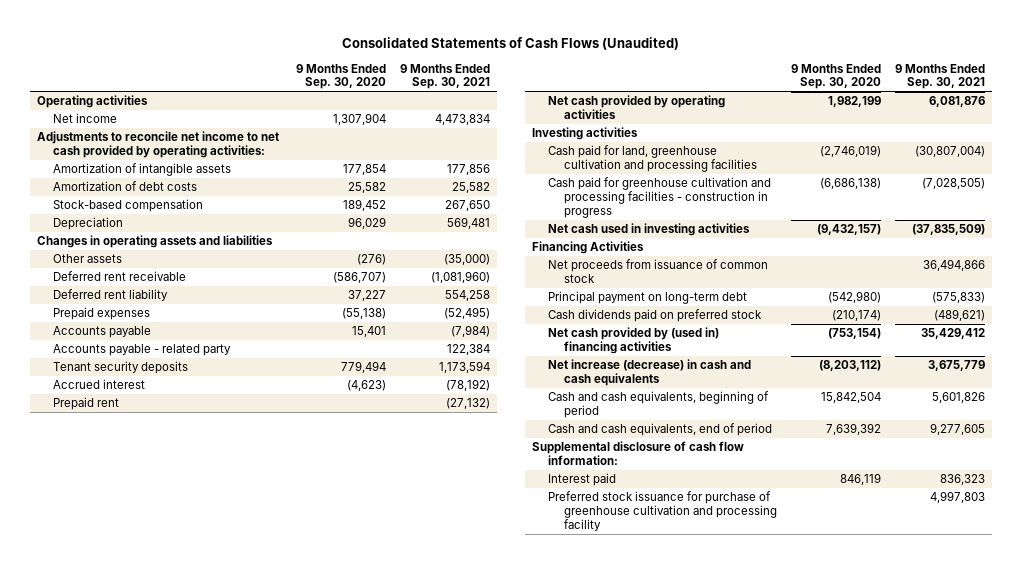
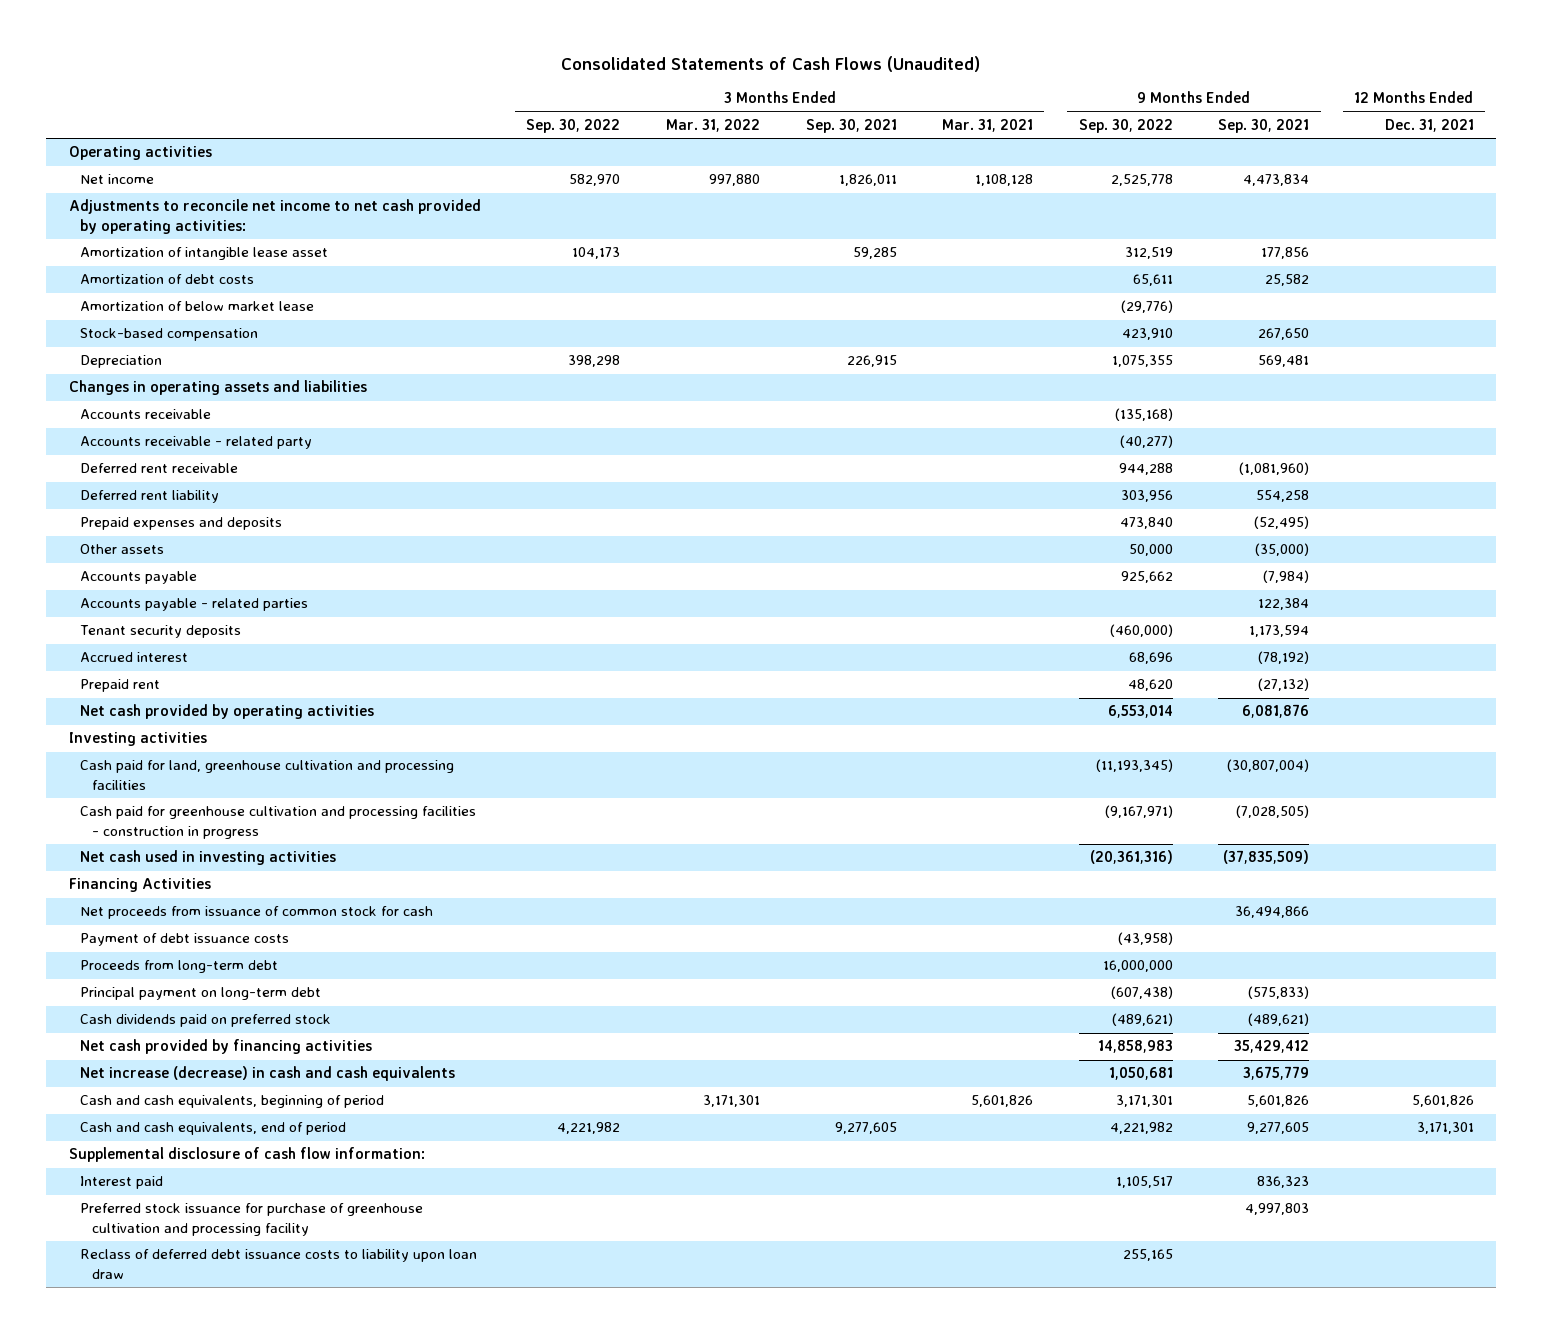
- | 9 Months Ended Sep. 30, 2020 | 9 Months Ended Sep. 30, 2021
+ | 3 Months Ended Sep. 30, 2022 | 3 Months Ended Mar. 31, 2022 | 3 Months Ended Sep. 30, 2021 | 3 Months Ended Mar. 31, 2021 | 9 Months Ended Sep. 30, 2022 | 9 Months Ended Sep. 30, 2021 | 12 Months Ended Dec. 31, 2021
- Amortization of intangible assets | 177,854 | 177,856
+ Amortization of intangible lease asset | 104,173 | | 59,285 | | 312,519 | 177,856 |
+ Amortization of below market lease | | | | | (29,776) | |
+ Accounts receivable | | | | | (135,168) | |
+ Accounts receivable - related party | | | | | (40,277) | |
- Prepaid expenses | (55,138) | (52,495)
+ Prepaid expenses and deposits | | | | | 473,840 | (52,495) |
moved down: Other assets | | | | | 50,000 | (35,000) |
- Accounts payable - related party | | 122,384
+ Accounts payable - related parties | | | | | | 122,384 |
- Net proceeds from issuance of common stock | | 36,494,866
+ Net proceeds from issuance of common stock for cash | | | | | | 36,494,866 |
+ Payment of debt issuance costs | | | | | (43,958) | |
+ Proceeds from long-term debt | | | | | 16,000,000 | |
- Net cash provided by (used in) financing activities | (753,154) | 35,429,412
+ Net cash provided by financing activities | | | | | 14,858,983 | 35,429,412 |
+ Reclass of deferred debt issuance costs to liability upon loan draw | | | | | 255,165 | |

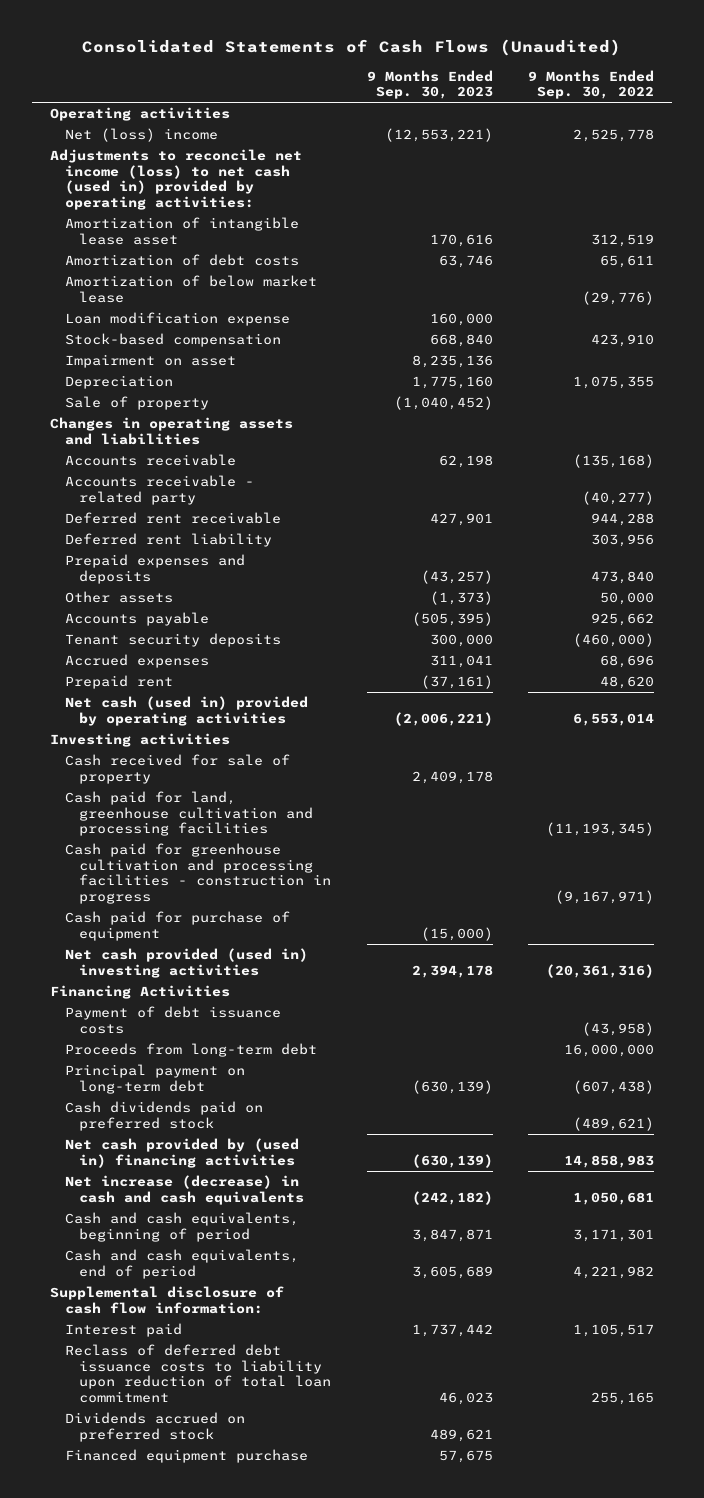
- | 3 Months Ended Sep. 30, 2022 | 3 Months Ended Mar. 31, 2022 | 3 Months Ended Sep. 30, 2021 | 3 Months Ended Mar. 31, 2021 | 9 Months Ended Sep. 30, 2022 | 9 Months Ended Sep. 30, 2021 | 12 Months Ended Dec. 31, 2021
+ | 9 Months Ended Sep. 30, 2023 | 9 Months Ended Sep. 30, 2022
- Net income | 582,970 | 997,880 | 1,826,011 | 1,108,128 | 2,525,778 | 4,473,834 |
- Adjustments to reconcile net income to net cash provided by operating activities:
+ Net (loss) income | (12,553,221) | 2,525,778
+ Adjustments to reconcile net income (loss) to net cash (used in) provided by operating activities:
+ Loan modification expense | 160,000 |
+ Impairment on asset | 8,235,136 |
+ Sale of property | (1,040,452) |
- Accounts payable - related parties | | | | | | 122,384 |
- Accrued interest | | | | | 68,696 | (78,192) |
+ Accrued expenses | 311,041 | 68,696
- Net cash provided by operating activities | | | | | 6,553,014 | 6,081,876 |
+ Net cash (used in) provided by operating activities | (2,006,221) | 6,553,014
+ Cash received for sale of property | 2,409,178 |
- Net cash used in investing activities | | | | | (20,361,316) | (37,835,509) |
+ Cash paid for purchase of equipment | (15,000) |
+ Net cash provided (used in) investing activities | 2,394,178 | (20,361,316)
- Net proceeds from issuance of common stock for cash | | | | | | 36,494,866 |
- Net cash provided by financing activities | | | | | 14,858,983 | 35,429,412 |
+ Net cash provided by (used in) financing activities | (630,139) | 14,858,983
- Preferred stock issuance for purchase of greenhouse cultivation and processing facility | | | | | | 4,997,803 |
- Reclass of deferred debt issuance costs to liability upon loan draw | | | | | 255,165 | |
+ Reclass of deferred debt issuance costs to liability upon reduction of total loan commitment | 46,023 | 255,165
+ Dividends accrued on preferred stock | 489,621 |
+ Financed equipment purchase | 57,675 |

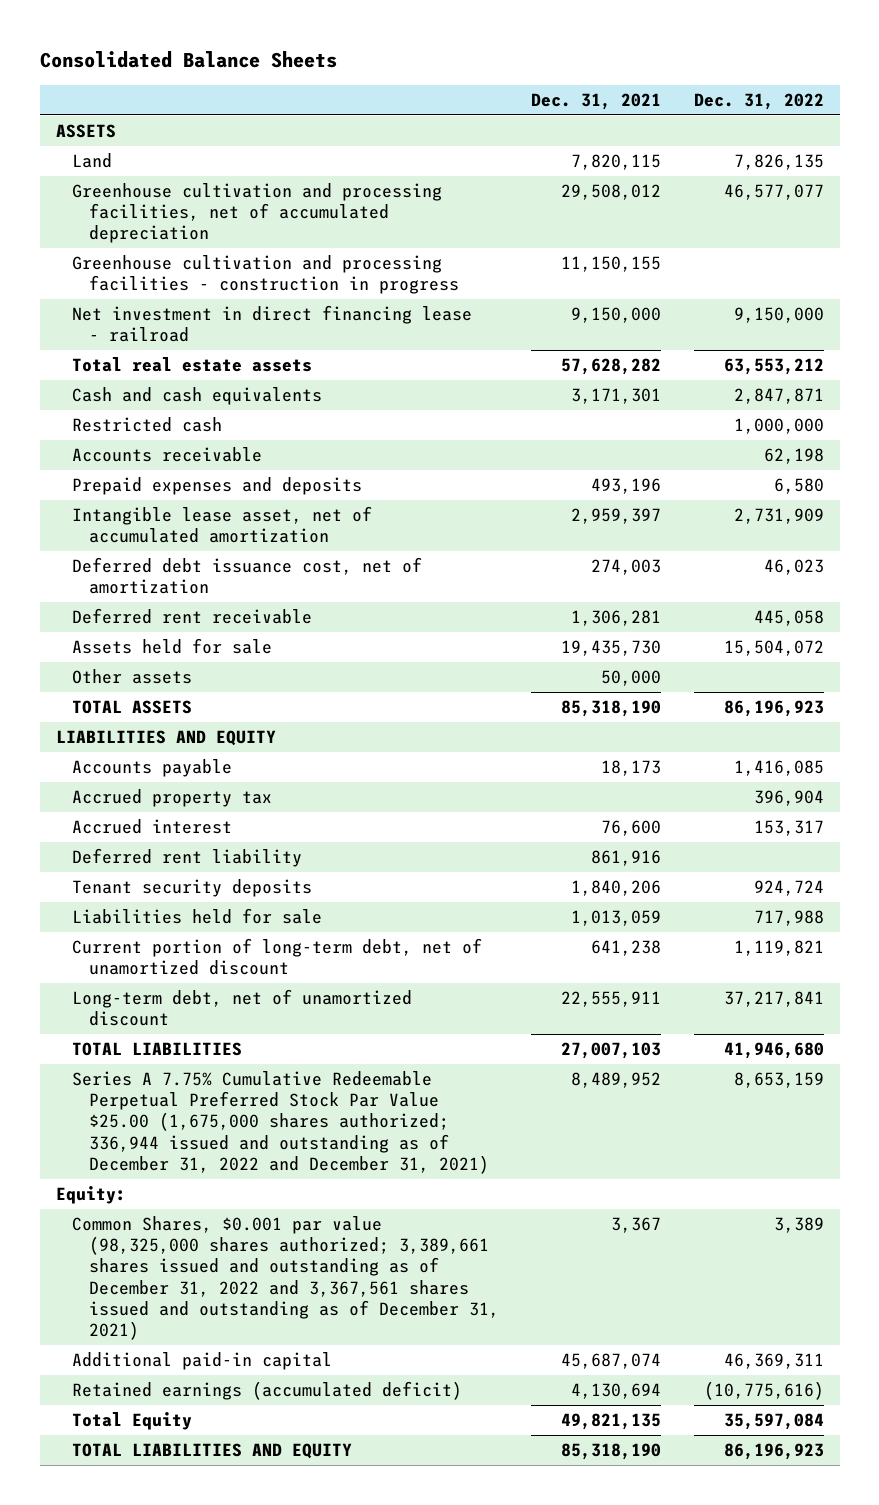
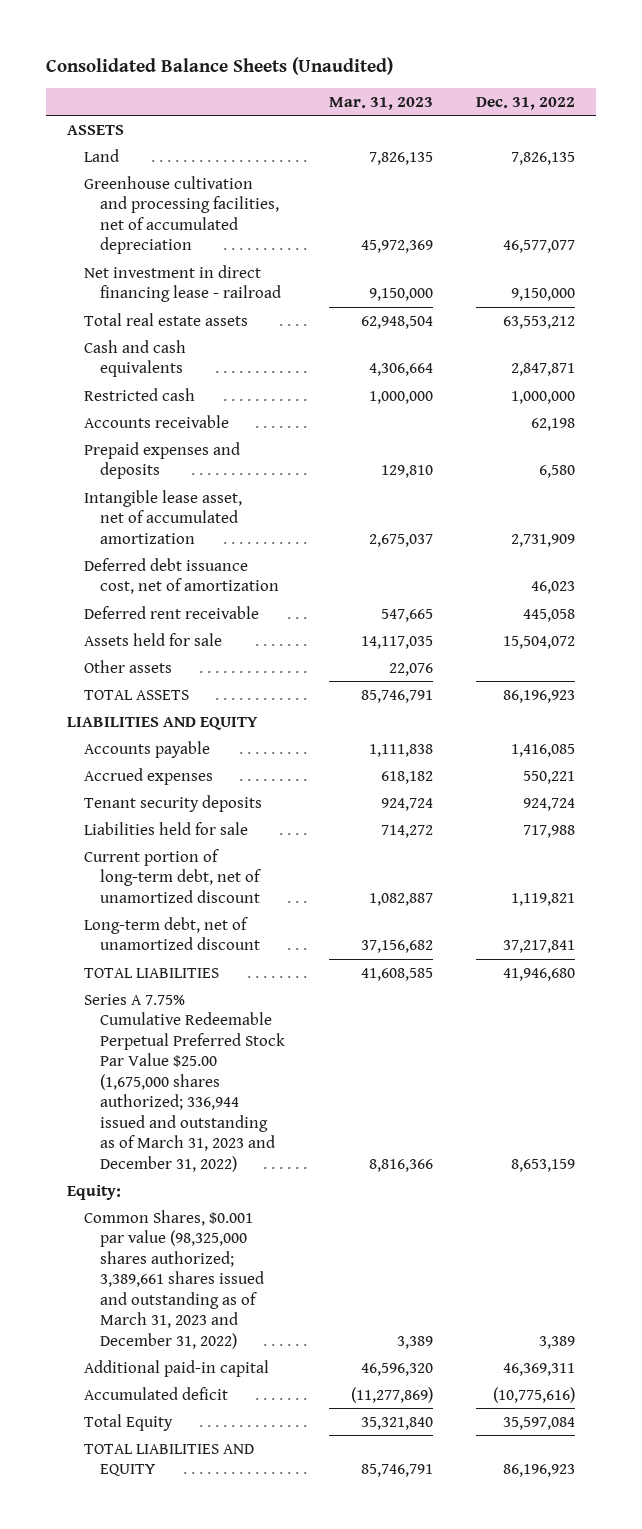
- Consolidated Balance Sheets
+ Consolidated Balance Sheets (Unaudited)
- | Dec. 31, 2021 | Dec. 31, 2022
+ | Mar. 31, 2023 | Dec. 31, 2022
- Greenhouse cultivation and processing facilities - construction in progress | 11,150,155 |
- Accrued property tax | | 396,904
- Accrued interest | 76,600 | 153,317
- Deferred rent liability | 861,916 |
+ Accrued expenses | 618,182 | 550,221
- Series A 7.75% Cumulative Redeemable Perpetual Preferred Stock Par Value $25.00 (1,675,000 shares authorized; 336,944 issued and outstanding as of December 31, 2022 and December 31, 2021) | 8,489,952 | 8,653,159
+ Series A 7.75% Cumulative Redeemable Perpetual Preferred Stock Par Value $25.00 (1,675,000 shares authorized; 336,944 issued and outstanding as of March 31, 2023 and December 31, 2022) | 8,816,366 | 8,653,159
- Common Shares, $0.001 par value (98,325,000 shares authorized; 3,389,661 shares issued and outstanding as of December 31, 2022 and 3,367,561 shares issued and outstanding as of December 31, 2021) | 3,367 | 3,389
+ Common Shares, $0.001 par value (98,325,000 shares authorized; 3,389,661 shares issued and outstanding as of March 31, 2023 and December 31, 2022) | 3,389 | 3,389
- Retained earnings (accumulated deficit) | 4,130,694 | (10,775,616)
+ Accumulated deficit | (11,277,869) | (10,775,616)

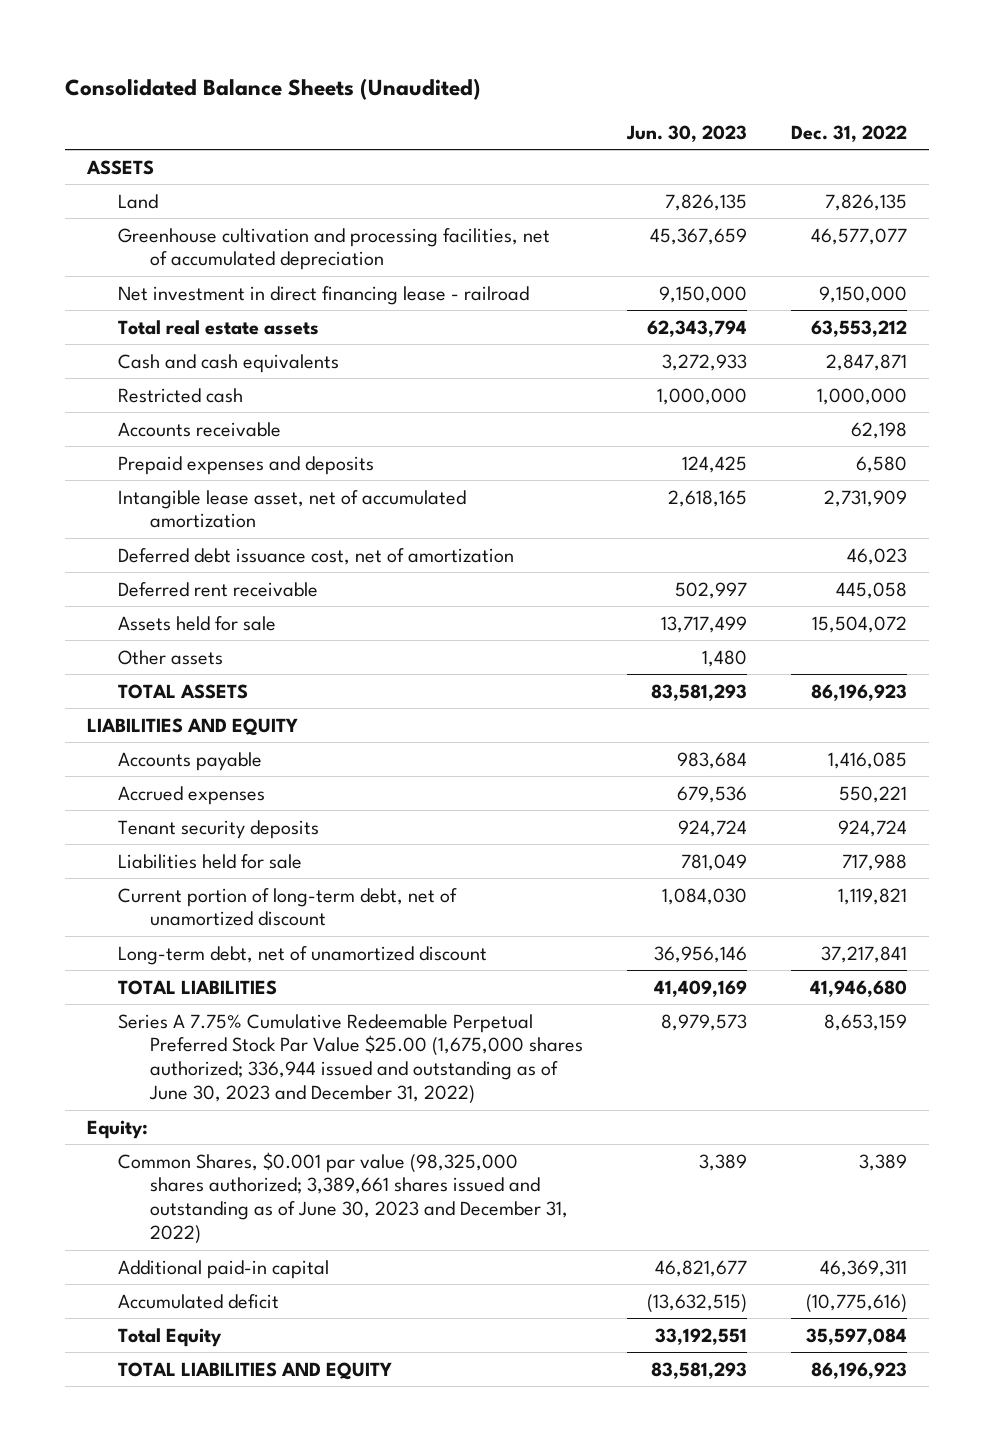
- | Mar. 31, 2023 | Dec. 31, 2022
+ | Jun. 30, 2023 | Dec. 31, 2022
- Series A 7.75% Cumulative Redeemable Perpetual Preferred Stock Par Value $25.00 (1,675,000 shares authorized; 336,944 issued and outstanding as of March 31, 2023 and December 31, 2022) | 8,816,366 | 8,653,159
+ Series A 7.75% Cumulative Redeemable Perpetual Preferred Stock Par Value $25.00 (1,675,000 shares authorized; 336,944 issued and outstanding as of June 30, 2023 and December 31, 2022) | 8,979,573 | 8,653,159
- Common Shares, $0.001 par value (98,325,000 shares authorized; 3,389,661 shares issued and outstanding as of March 31, 2023 and December 31, 2022) | 3,389 | 3,389
+ Common Shares, $0.001 par value (98,325,000 shares authorized; 3,389,661 shares issued and outstanding as of June 30, 2023 and December 31, 2022) | 3,389 | 3,389

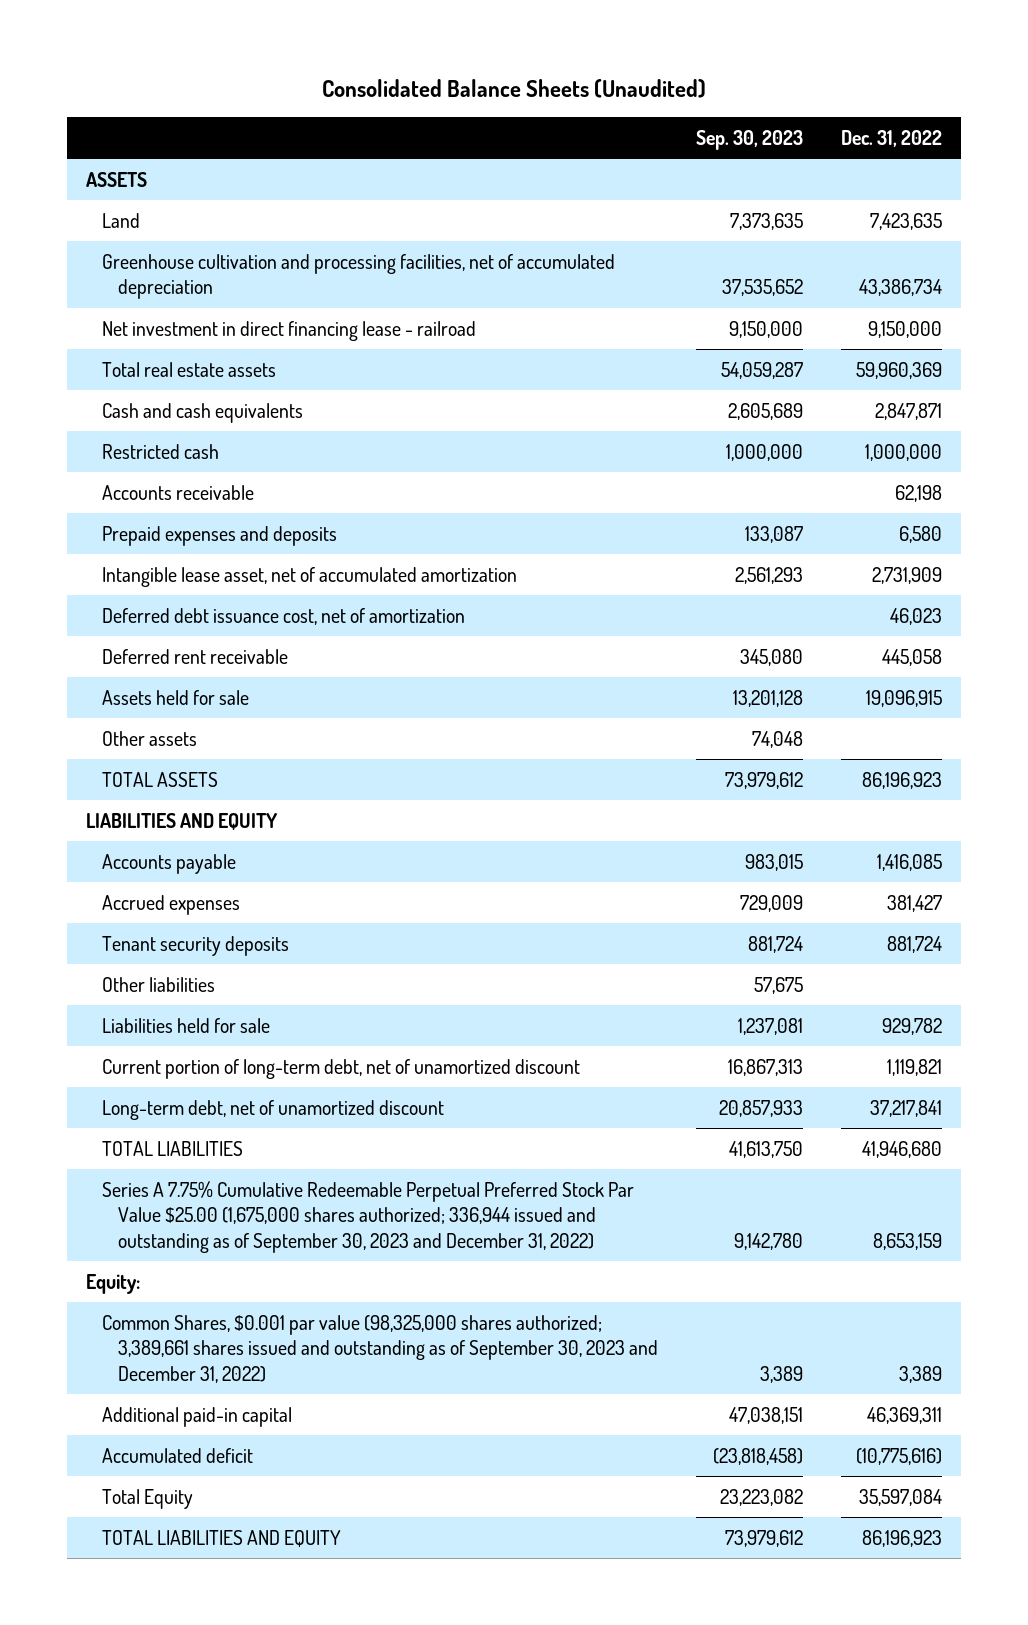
- | Jun. 30, 2023 | Dec. 31, 2022
+ | Sep. 30, 2023 | Dec. 31, 2022
- Land | 7,826,135 | 7,826,135
- Greenhouse cultivation and processing facilities, net of accumulated depreciation | 45,367,659 | 46,577,077
+ Land | 7,373,635 | 7,423,635
+ Greenhouse cultivation and processing facilities, net of accumulated depreciation | 37,535,652 | 43,386,734
- Total real estate assets | 62,343,794 | 63,553,212
+ Total real estate assets | 54,059,287 | 59,960,369
- Assets held for sale | 13,717,499 | 15,504,072
+ Assets held for sale | 13,201,128 | 19,096,915
- Accrued expenses | 679,536 | 550,221
- Tenant security deposits | 924,724 | 924,724
- Liabilities held for sale | 781,049 | 717,988
+ Accrued expenses | 729,009 | 381,427
+ Tenant security deposits | 881,724 | 881,724
+ Other liabilities | 57,675 |
+ Liabilities held for sale | 1,237,081 | 929,782
- Series A 7.75% Cumulative Redeemable Perpetual Preferred Stock Par Value $25.00 (1,675,000 shares authorized; 336,944 issued and outstanding as of June 30, 2023 and December 31, 2022) | 8,979,573 | 8,653,159
+ Series A 7.75% Cumulative Redeemable Perpetual Preferred Stock Par Value $25.00 (1,675,000 shares authorized; 336,944 issued and outstanding as of September 30, 2023 and December 31, 2022) | 9,142,780 | 8,653,159
- Common Shares, $0.001 par value (98,325,000 shares authorized; 3,389,661 shares issued and outstanding as of June 30, 2023 and December 31, 2022) | 3,389 | 3,389
+ Common Shares, $0.001 par value (98,325,000 shares authorized; 3,389,661 shares issued and outstanding as of September 30, 2023 and December 31, 2022) | 3,389 | 3,389

